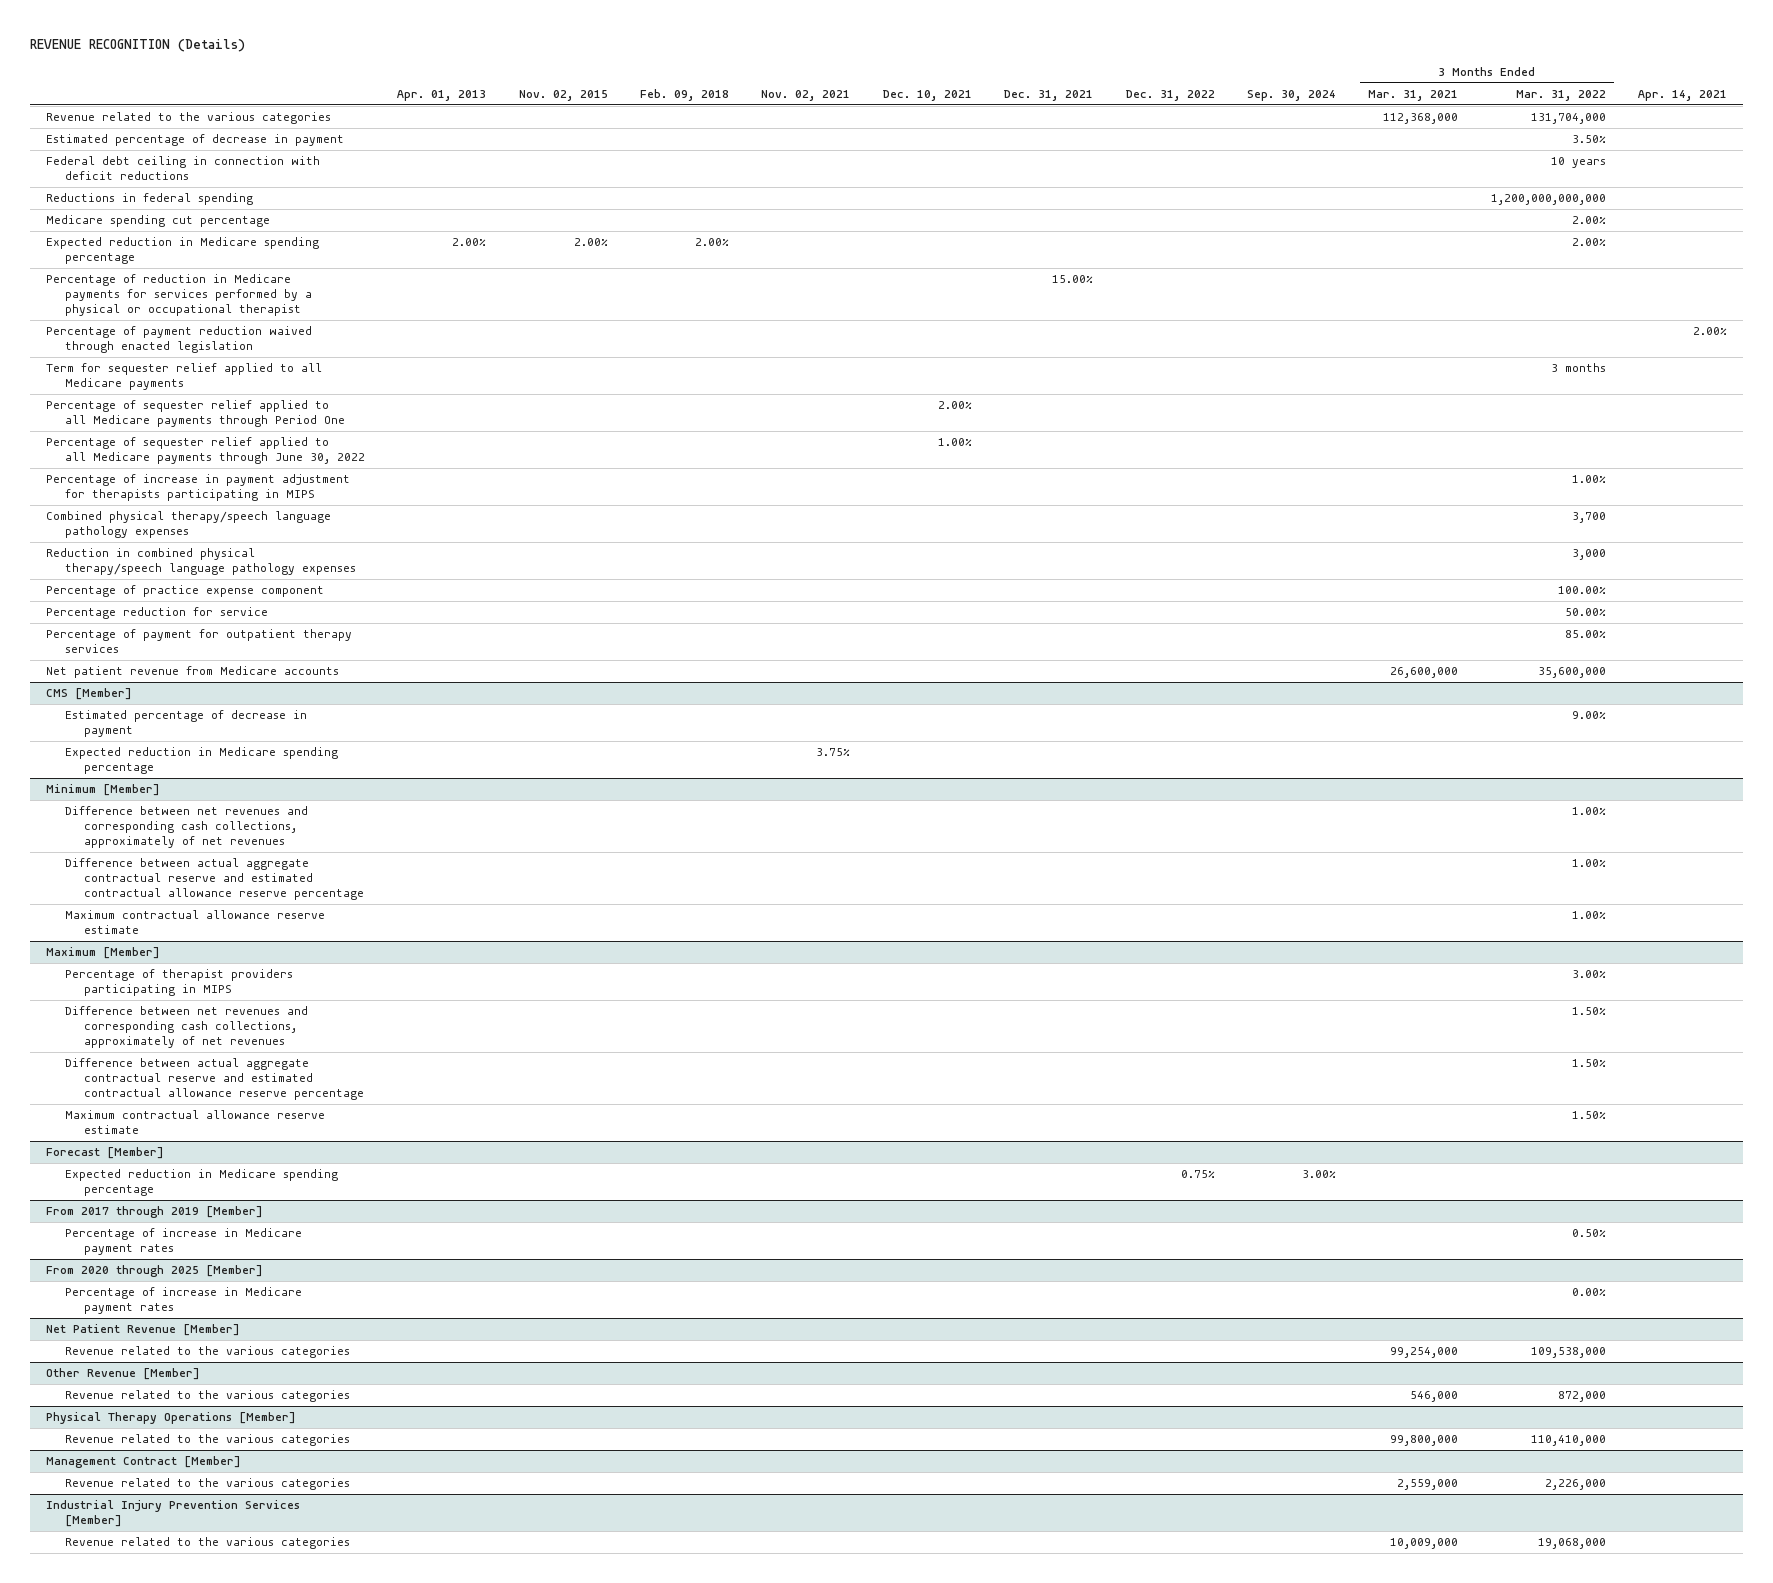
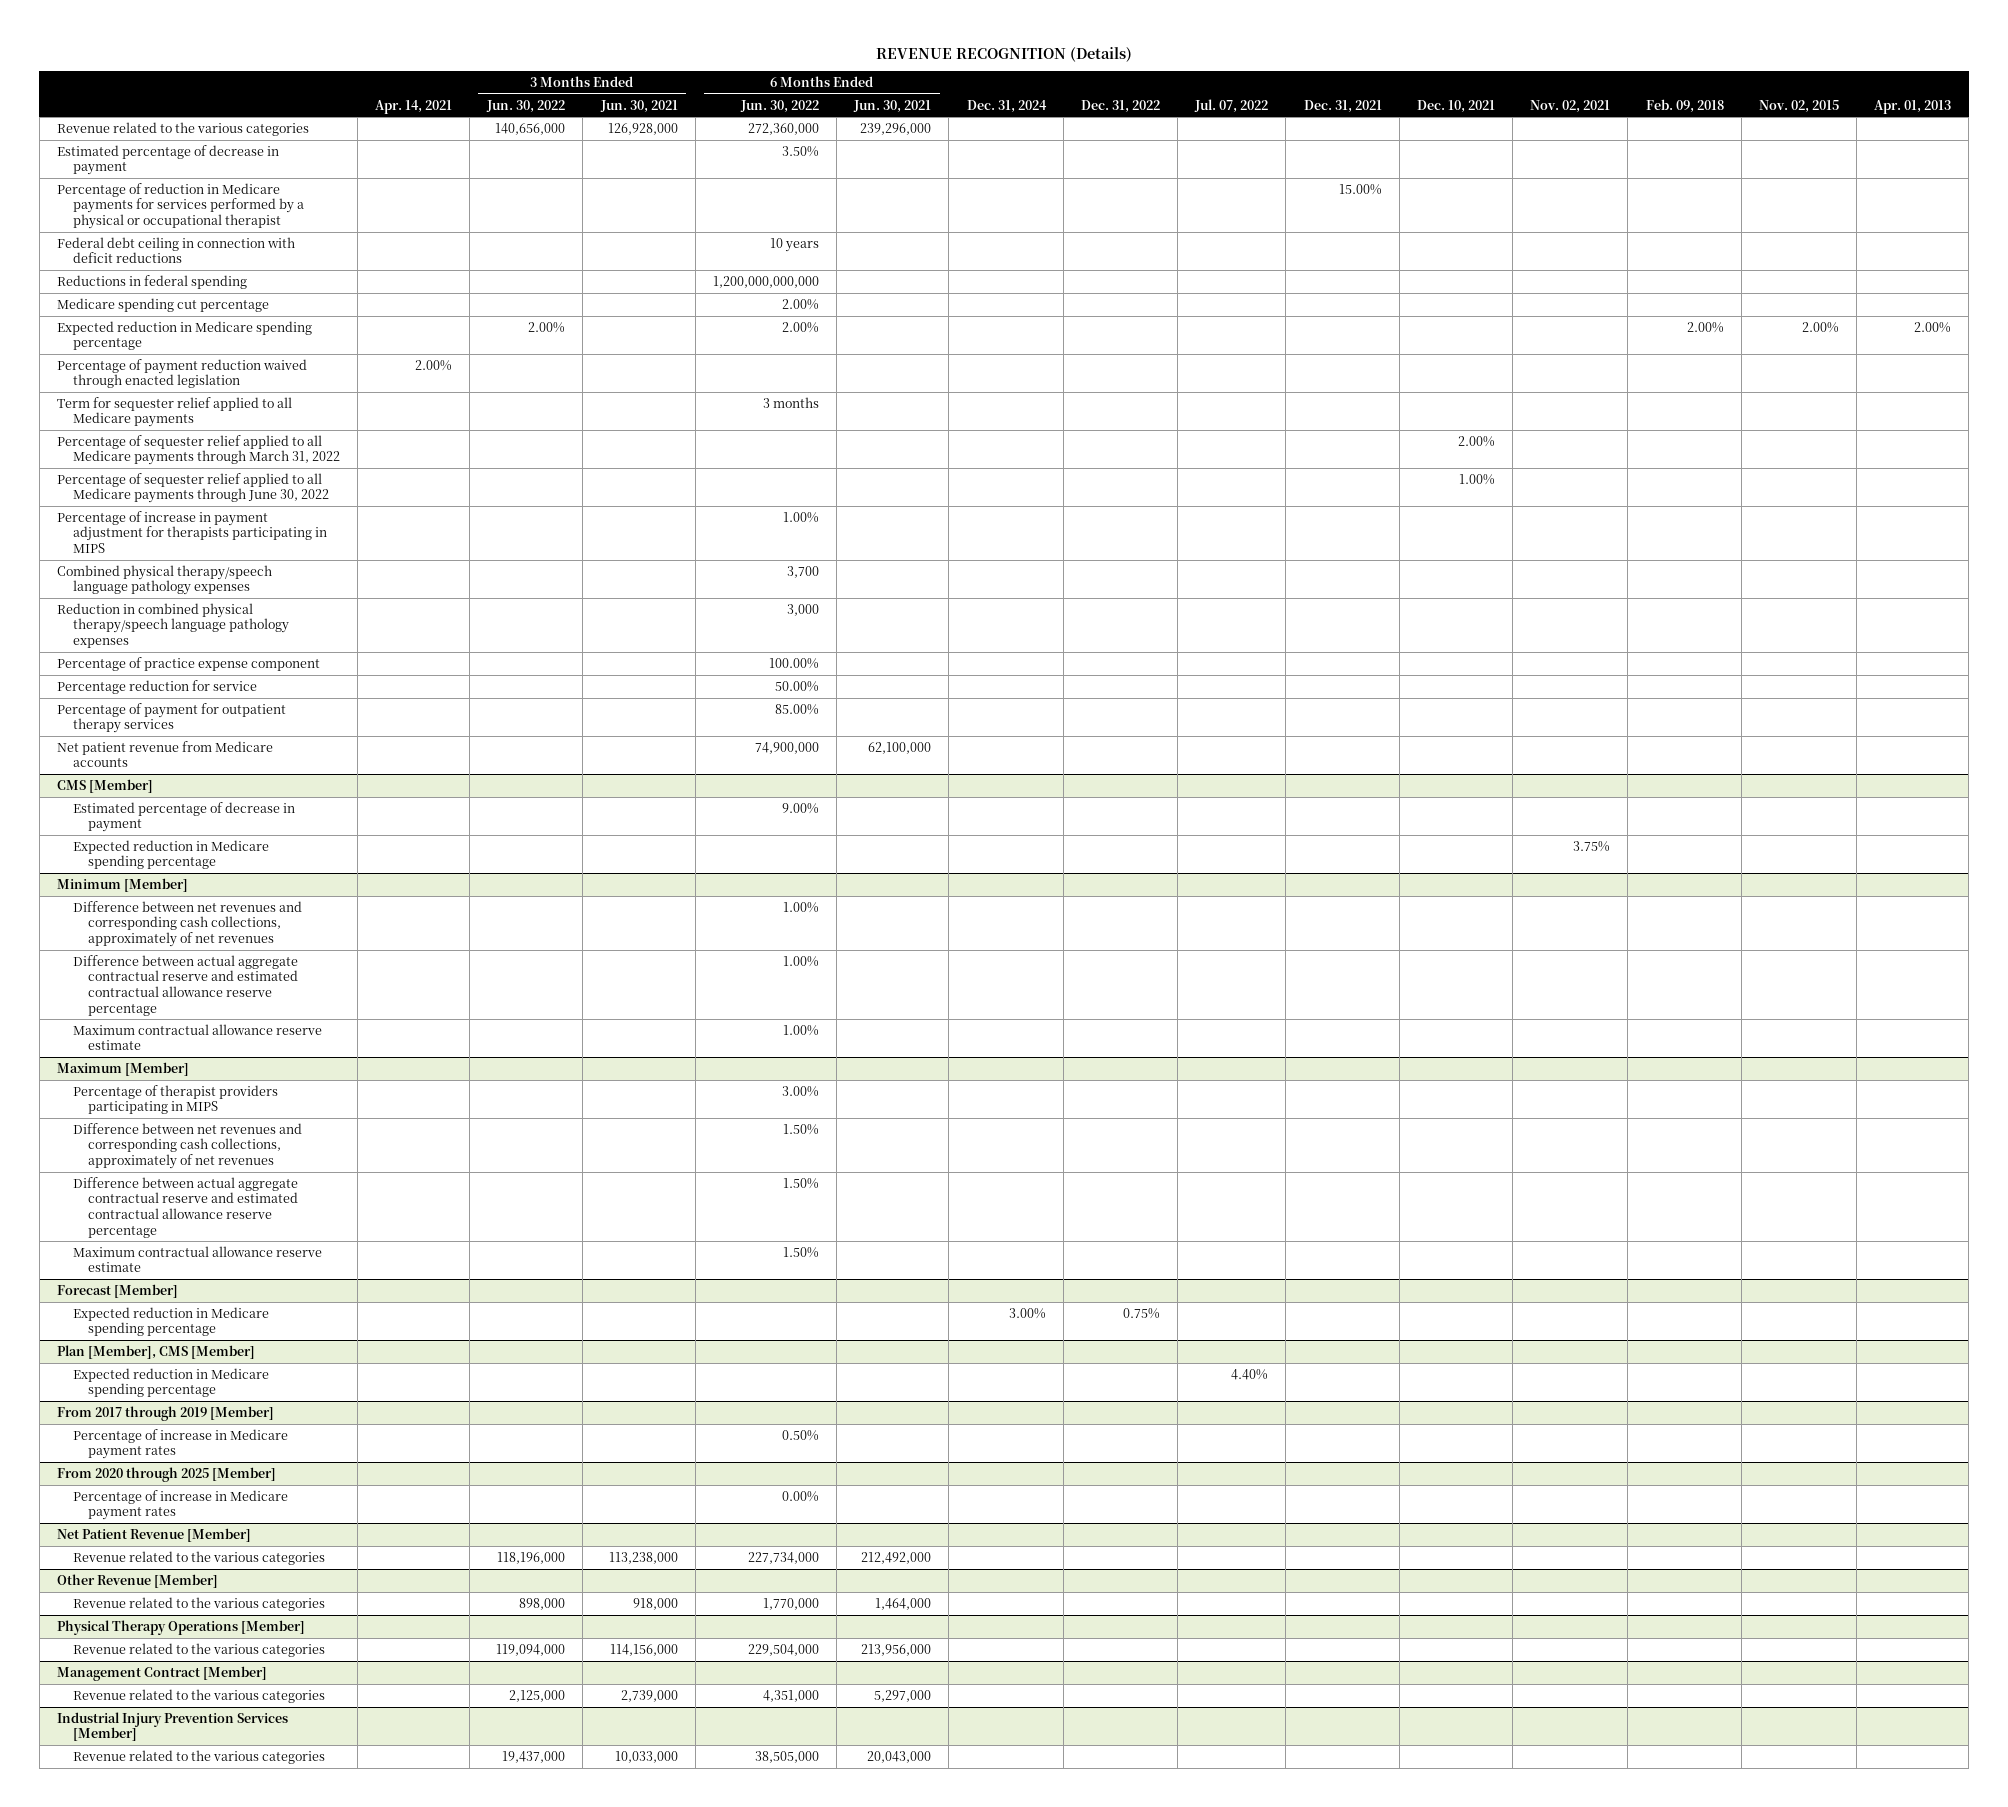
- | Apr. 01, 2013 | Nov. 02, 2015 | Feb. 09, 2018 | Nov. 02, 2021 | Dec. 10, 2021 | Dec. 31, 2021 | Dec. 31, 2022 | Sep. 30, 2024 | 3 Months Ended Mar. 31, 2021 | 3 Months Ended Mar. 31, 2022 | Apr. 14, 2021
+ | Apr. 14, 2021 | 3 Months Ended Jun. 30, 2022 | 3 Months Ended Jun. 30, 2021 | 6 Months Ended Jun. 30, 2022 | 6 Months Ended Jun. 30, 2021 | Dec. 31, 2024 | Dec. 31, 2022 | Jul. 07, 2022 | Dec. 31, 2021 | Dec. 10, 2021 | Nov. 02, 2021 | Feb. 09, 2018 | Nov. 02, 2015 | Apr. 01, 2013
moved up: Percentage of reduction in Medicare payments for services performed by a physical or occupational therapist | | | | | | | | | 15.00% | | | | |
- Percentage of sequester relief applied to all Medicare payments through Period One | | | | | 2.00% | | | | | |
+ Percentage of sequester relief applied to all Medicare payments through March 31, 2022 | | | | | | | | | | 2.00% | | | |
+ Plan [Member], CMS [Member]
+ Expected reduction in Medicare spending percentage | | | | | | | | 4.40% | | | | | |

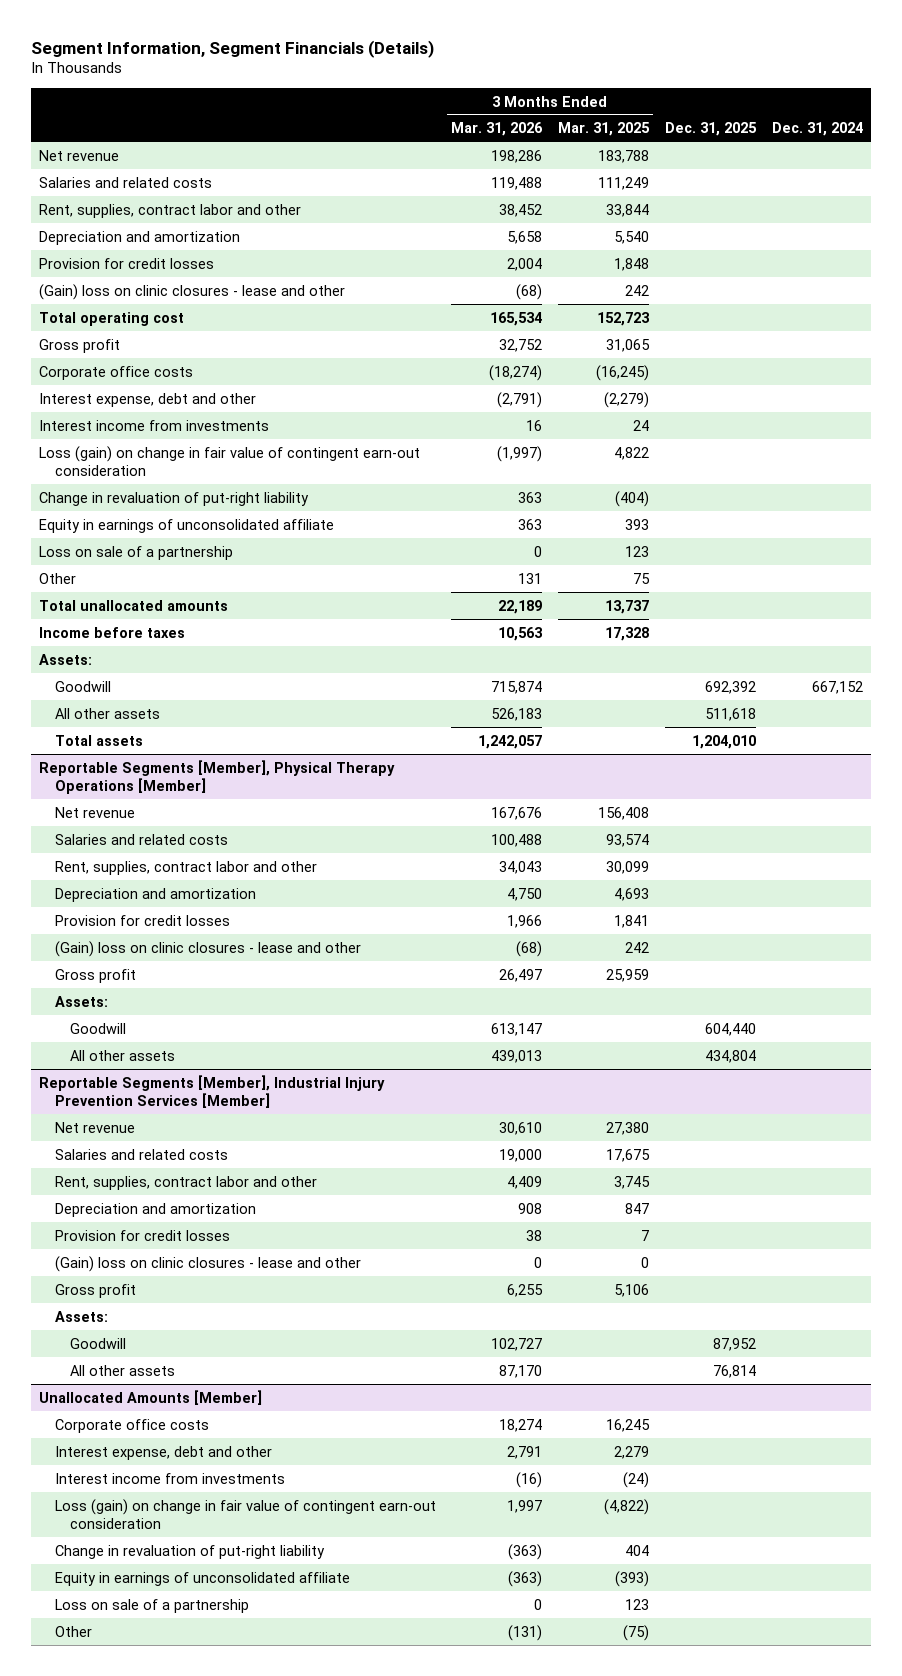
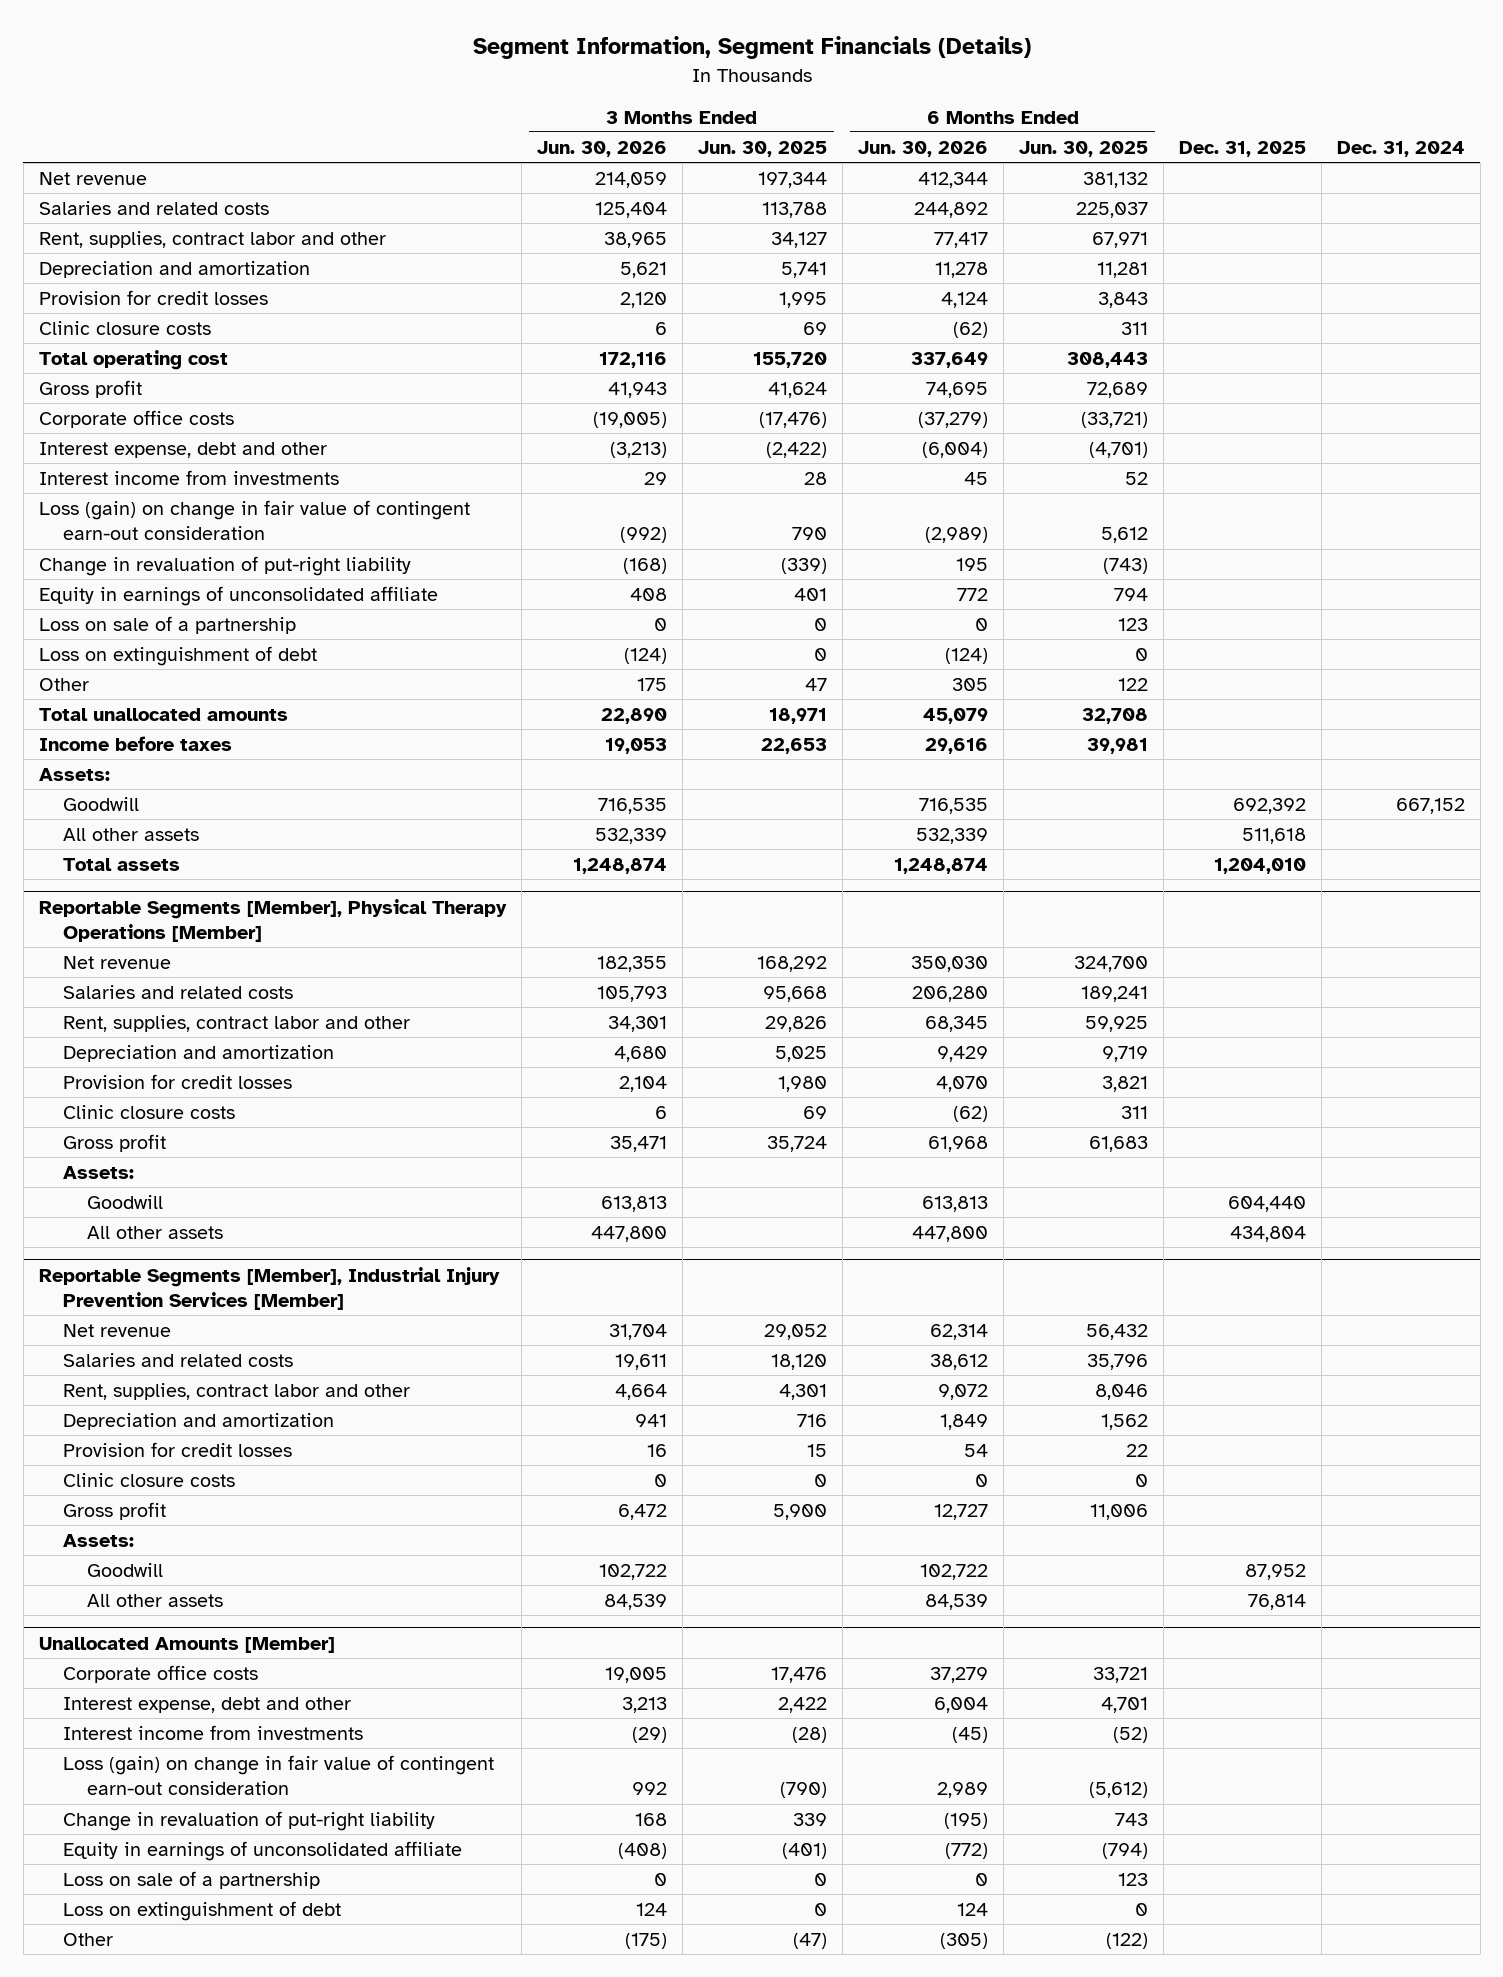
- | 3 Months Ended Mar. 31, 2026 | 3 Months Ended Mar. 31, 2025 | Dec. 31, 2025 | Dec. 31, 2024
+ | 3 Months Ended Jun. 30, 2026 | 3 Months Ended Jun. 30, 2025 | 6 Months Ended Jun. 30, 2026 | 6 Months Ended Jun. 30, 2025 | Dec. 31, 2025 | Dec. 31, 2024
- (Gain) loss on clinic closures - lease and other | (68) | 242 | |
+ Clinic closure costs | 6 | 69 | (62) | 311 | |
+ Loss on extinguishment of debt | (124) | 0 | (124) | 0 | |
@ Reportable Segments [Member], Physical Therapy Operations [Member]
- (Gain) loss on clinic closures - lease and other | (68) | 242 | |
+ Clinic closure costs | 6 | 69 | (62) | 311 | |
@ Reportable Segments [Member], Industrial Injury Prevention Services [Member]
- (Gain) loss on clinic closures - lease and other | 0 | 0 | |
+ Clinic closure costs | 0 | 0 | 0 | 0 | |
@ Unallocated Amounts [Member]
+ Loss on extinguishment of debt | 124 | 0 | 124 | 0 | |

